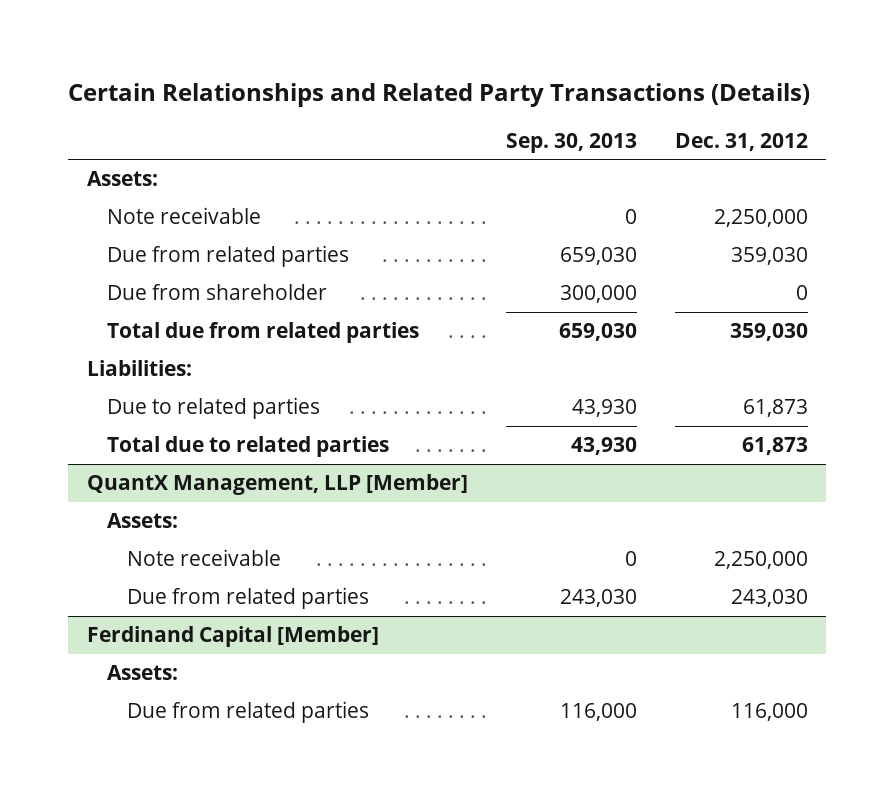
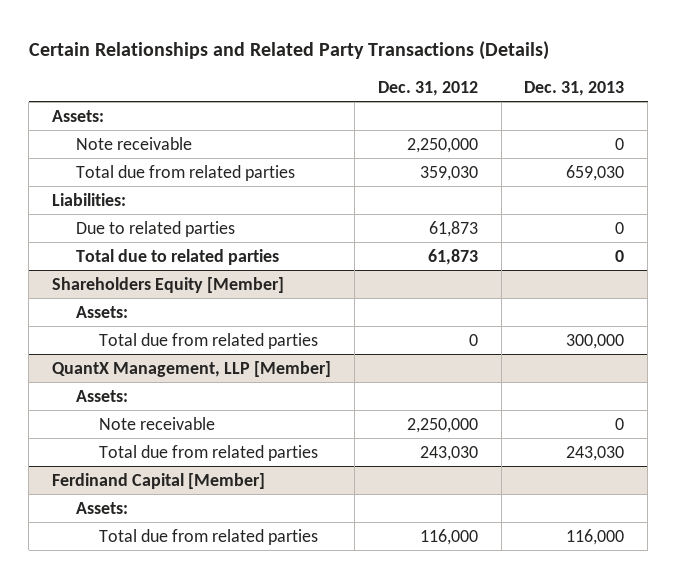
- | Sep. 30, 2013 | Dec. 31, 2012
+ | Dec. 31, 2012 | Dec. 31, 2013
- Due from related parties | 659,030 | 359,030
- Due from shareholder | 300,000 | 0
+ Shareholders Equity [Member]
+ Assets:
+ Total due from related parties | 0 | 300,000
@ QuantX Management, LLP [Member]
- Due from related parties | 243,030 | 243,030
+ Total due from related parties | 243,030 | 243,030
@ Ferdinand Capital [Member]
- Due from related parties | 116,000 | 116,000
+ Total due from related parties | 116,000 | 116,000

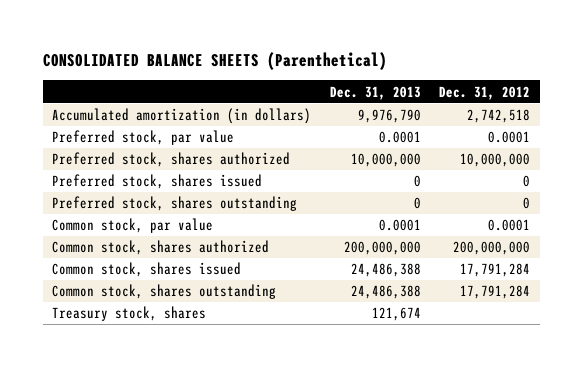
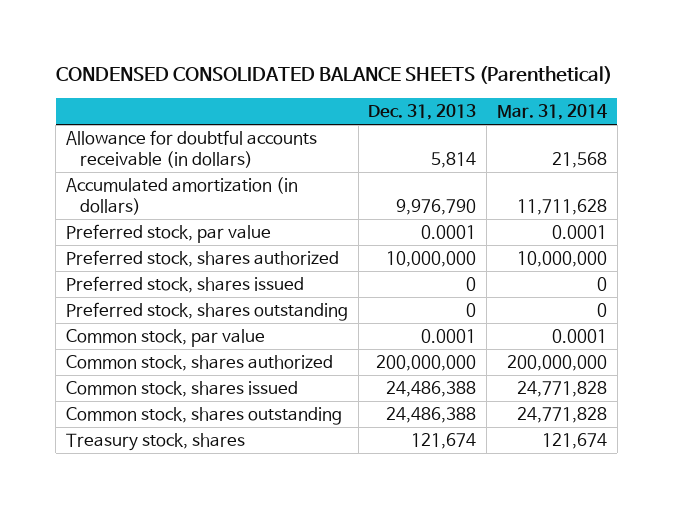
- CONSOLIDATED BALANCE SHEETS (Parenthetical)
+ CONDENSED CONSOLIDATED BALANCE SHEETS (Parenthetical)
- | Dec. 31, 2013 | Dec. 31, 2012
+ | Dec. 31, 2013 | Mar. 31, 2014
+ Allowance for doubtful accounts receivable (in dollars) | 5,814 | 21,568

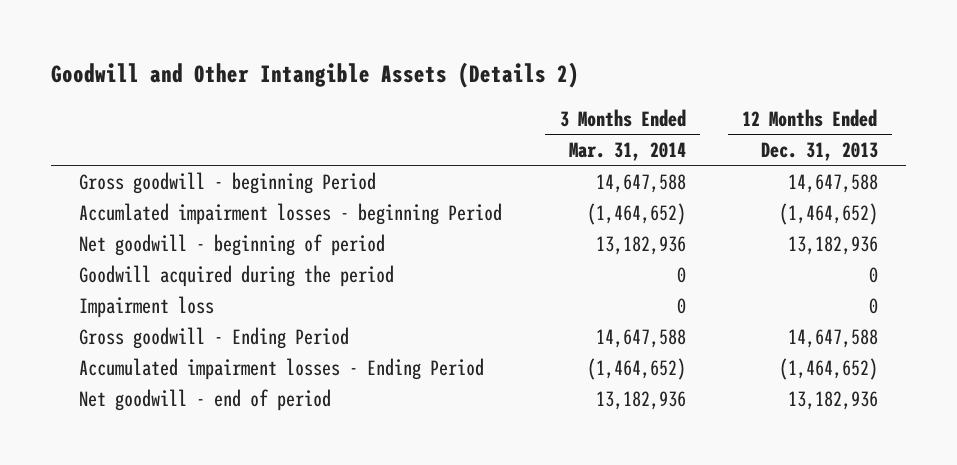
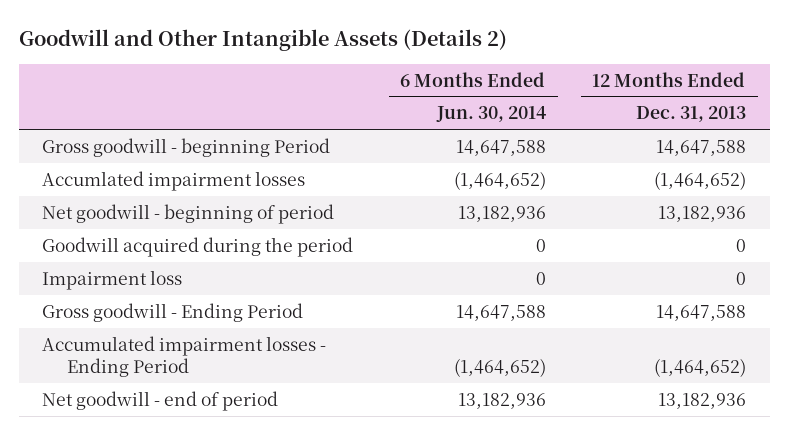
- | 3 Months Ended Mar. 31, 2014 | 12 Months Ended Dec. 31, 2013
+ | 6 Months Ended Jun. 30, 2014 | 12 Months Ended Dec. 31, 2013
- Accumlated impairment losses - beginning Period | (1,464,652) | (1,464,652)
+ Accumlated impairment losses | (1,464,652) | (1,464,652)

